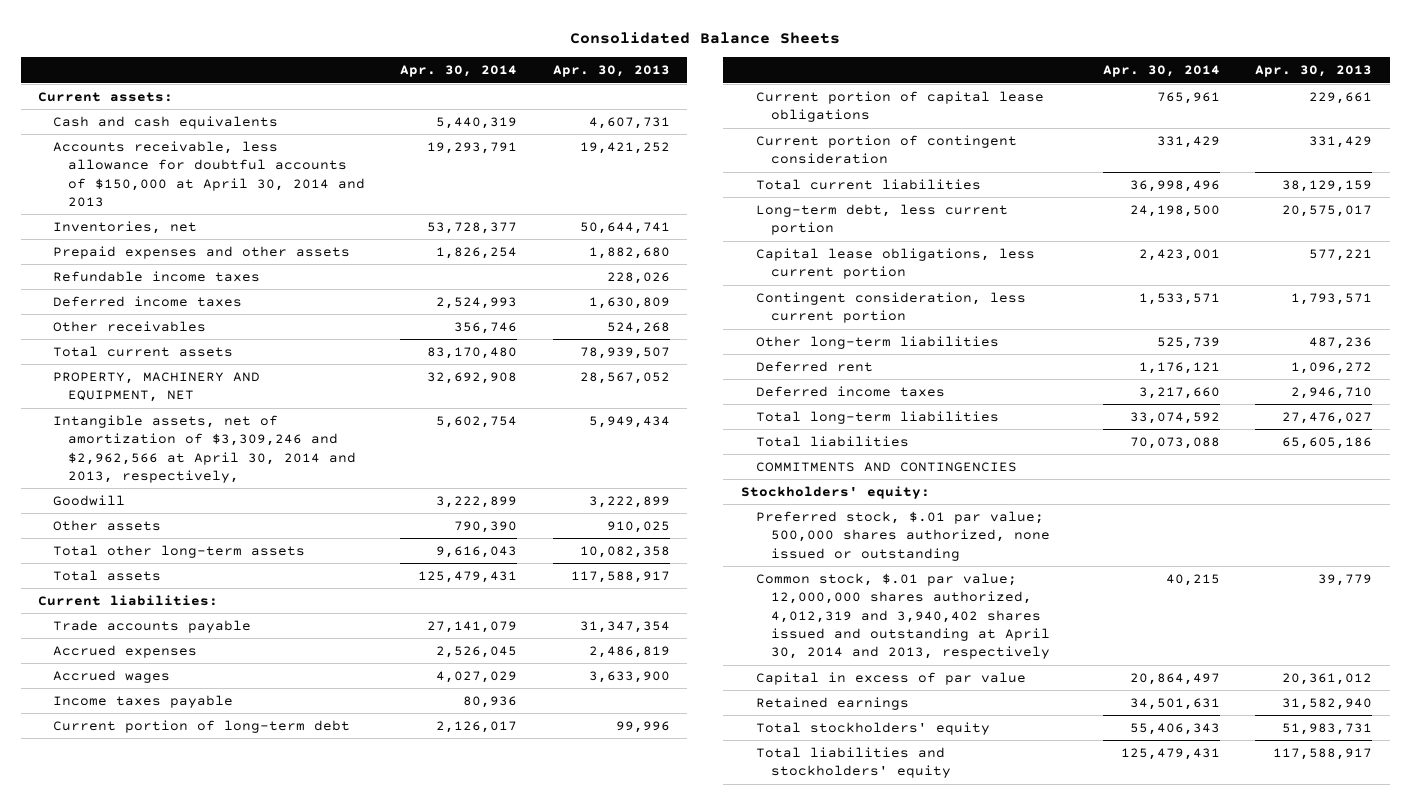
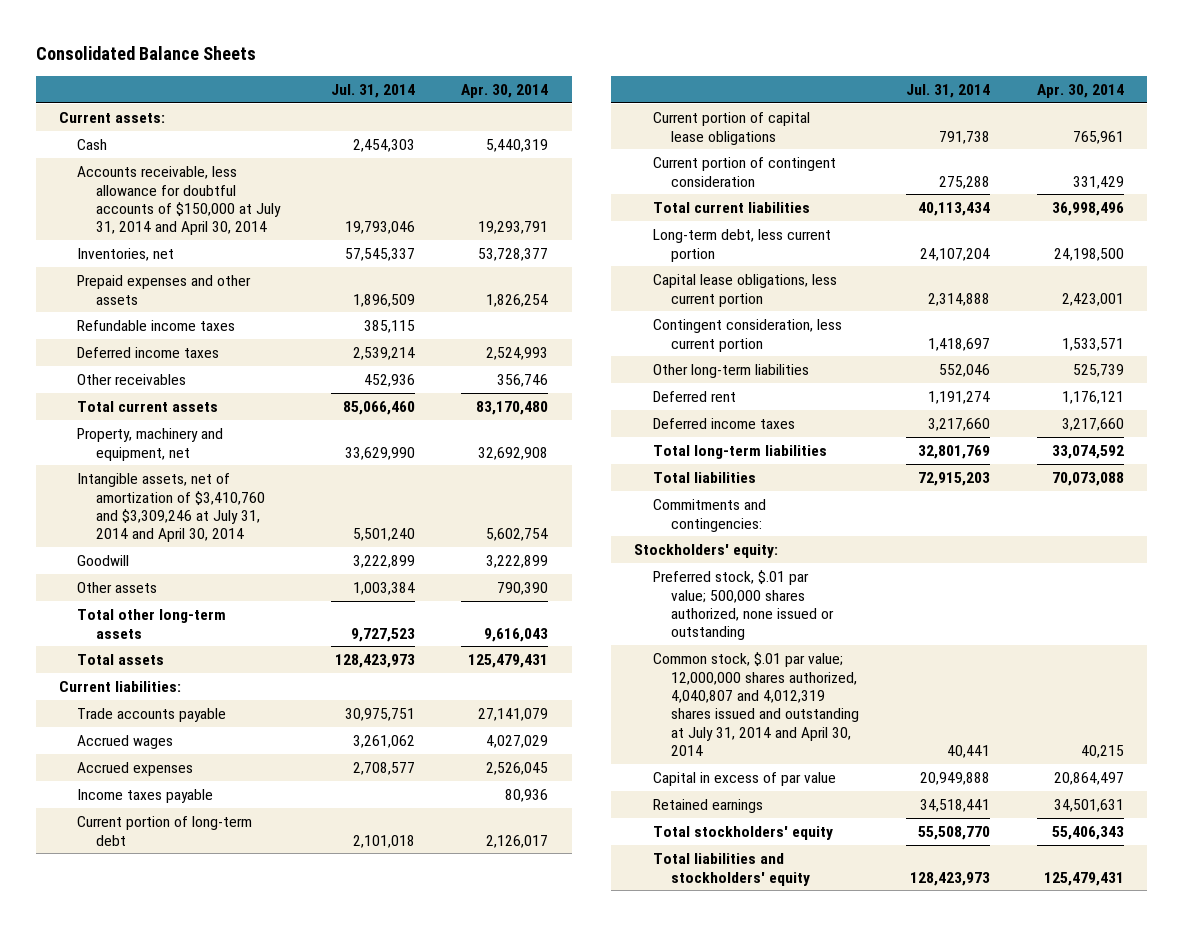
- | Apr. 30, 2014 | Apr. 30, 2013
+ | Jul. 31, 2014 | Apr. 30, 2014
- Cash and cash equivalents | 5,440,319 | 4,607,731
- Accounts receivable, less allowance for doubtful accounts of $150,000 at April 30, 2014 and 2013 | 19,293,791 | 19,421,252
+ Cash | 2,454,303 | 5,440,319
+ Accounts receivable, less allowance for doubtful accounts of $150,000 at July 31, 2014 and April 30, 2014 | 19,793,046 | 19,293,791
- PROPERTY, MACHINERY AND EQUIPMENT, NET | 32,692,908 | 28,567,052
- Intangible assets, net of amortization of $3,309,246 and $2,962,566 at April 30, 2014 and 2013, respectively, | 5,602,754 | 5,949,434
+ Property, machinery and equipment, net | 33,629,990 | 32,692,908
+ Intangible assets, net of amortization of $3,410,760 and $3,309,246 at July 31, 2014 and April 30, 2014 | 5,501,240 | 5,602,754
moved down: Accrued expenses | 2,708,577 | 2,526,045
- COMMITMENTS AND CONTINGENCIES
+ Commitments and contingencies:
- Common stock, $.01 par value; 12,000,000 shares authorized, 4,012,319 and 3,940,402 shares issued and outstanding at April 30, 2014 and 2013, respectively | 40,215 | 39,779
+ Common stock, $.01 par value; 12,000,000 shares authorized, 4,040,807 and 4,012,319 shares issued and outstanding at July 31, 2014 and April 30, 2014 | 40,441 | 40,215

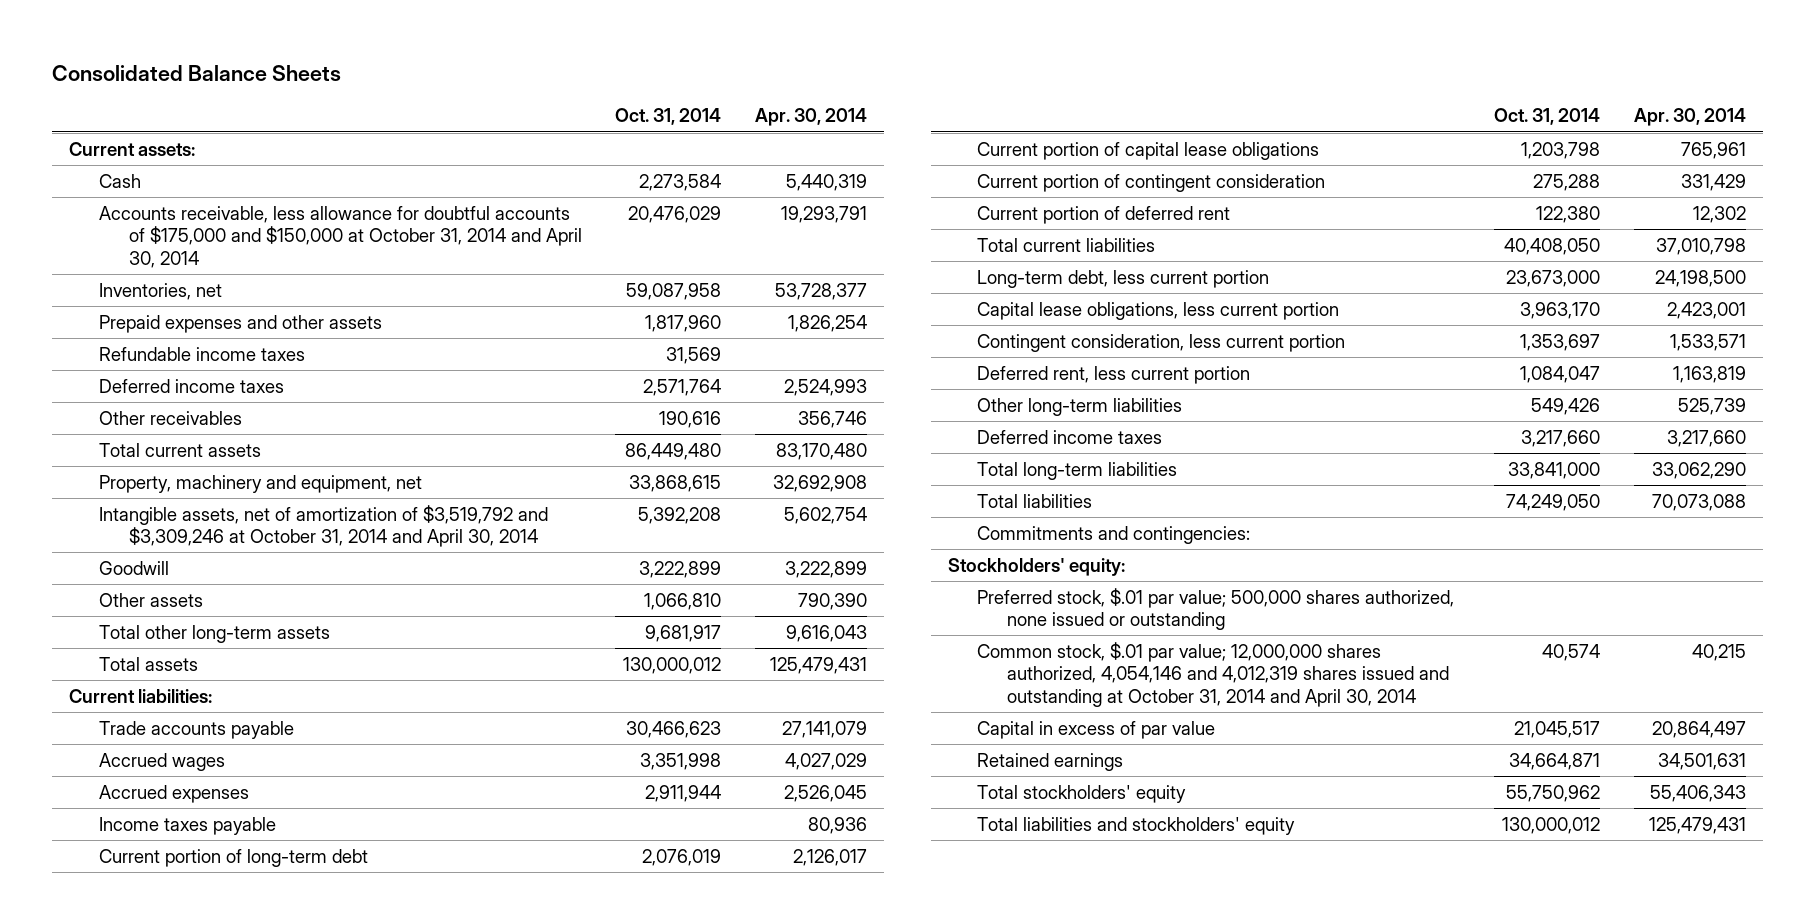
- | Jul. 31, 2014 | Apr. 30, 2014
+ | Oct. 31, 2014 | Apr. 30, 2014
- Accounts receivable, less allowance for doubtful accounts of $150,000 at July 31, 2014 and April 30, 2014 | 19,793,046 | 19,293,791
+ Accounts receivable, less allowance for doubtful accounts of $175,000 and $150,000 at October 31, 2014 and April 30, 2014 | 20,476,029 | 19,293,791
- Intangible assets, net of amortization of $3,410,760 and $3,309,246 at July 31, 2014 and April 30, 2014 | 5,501,240 | 5,602,754
+ Intangible assets, net of amortization of $3,519,792 and $3,309,246 at October 31, 2014 and April 30, 2014 | 5,392,208 | 5,602,754
- Total current liabilities | 40,113,434 | 36,998,496
+ Current portion of deferred rent | 122,380 | 12,302
+ Total current liabilities | 40,408,050 | 37,010,798
+ Deferred rent, less current portion | 1,084,047 | 1,163,819
- Deferred rent | 1,191,274 | 1,176,121
- Total long-term liabilities | 32,801,769 | 33,074,592
+ Total long-term liabilities | 33,841,000 | 33,062,290
- Common stock, $.01 par value; 12,000,000 shares authorized, 4,040,807 and 4,012,319 shares issued and outstanding at July 31, 2014 and April 30, 2014 | 40,441 | 40,215
+ Common stock, $.01 par value; 12,000,000 shares authorized, 4,054,146 and 4,012,319 shares issued and outstanding at October 31, 2014 and April 30, 2014 | 40,574 | 40,215

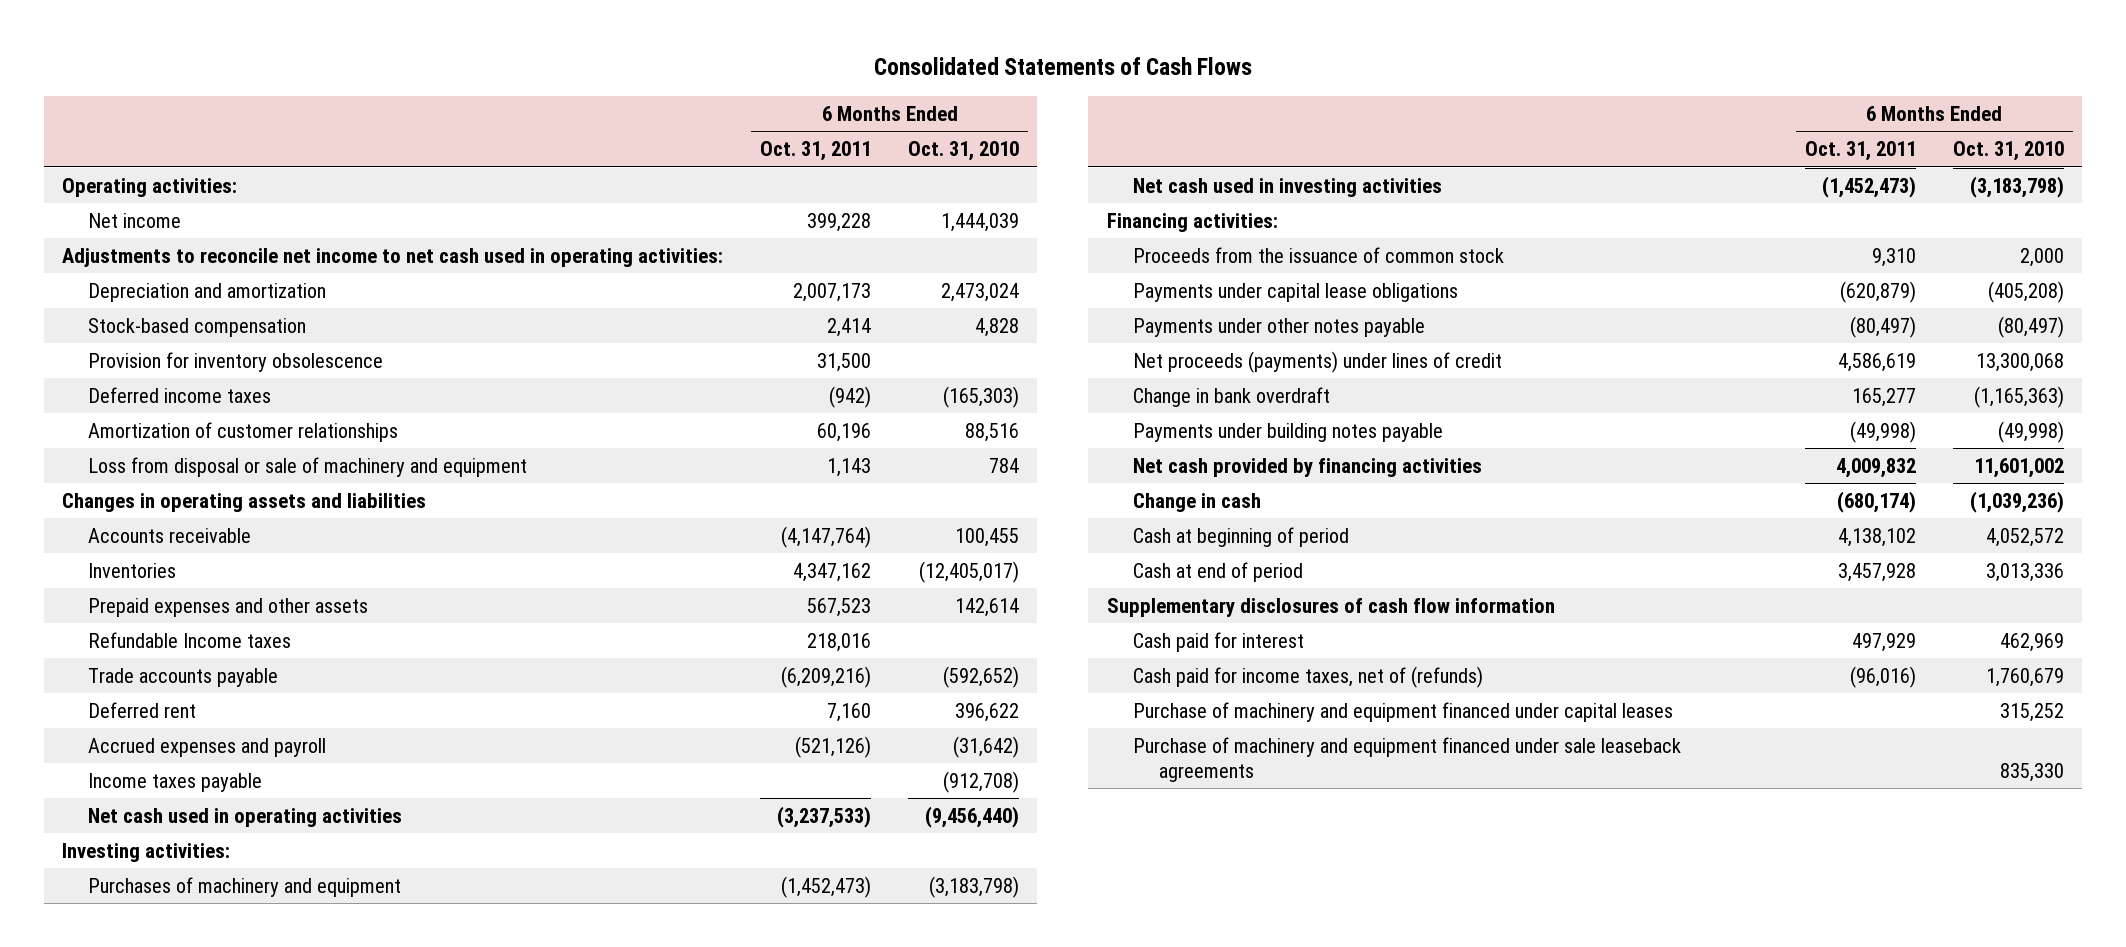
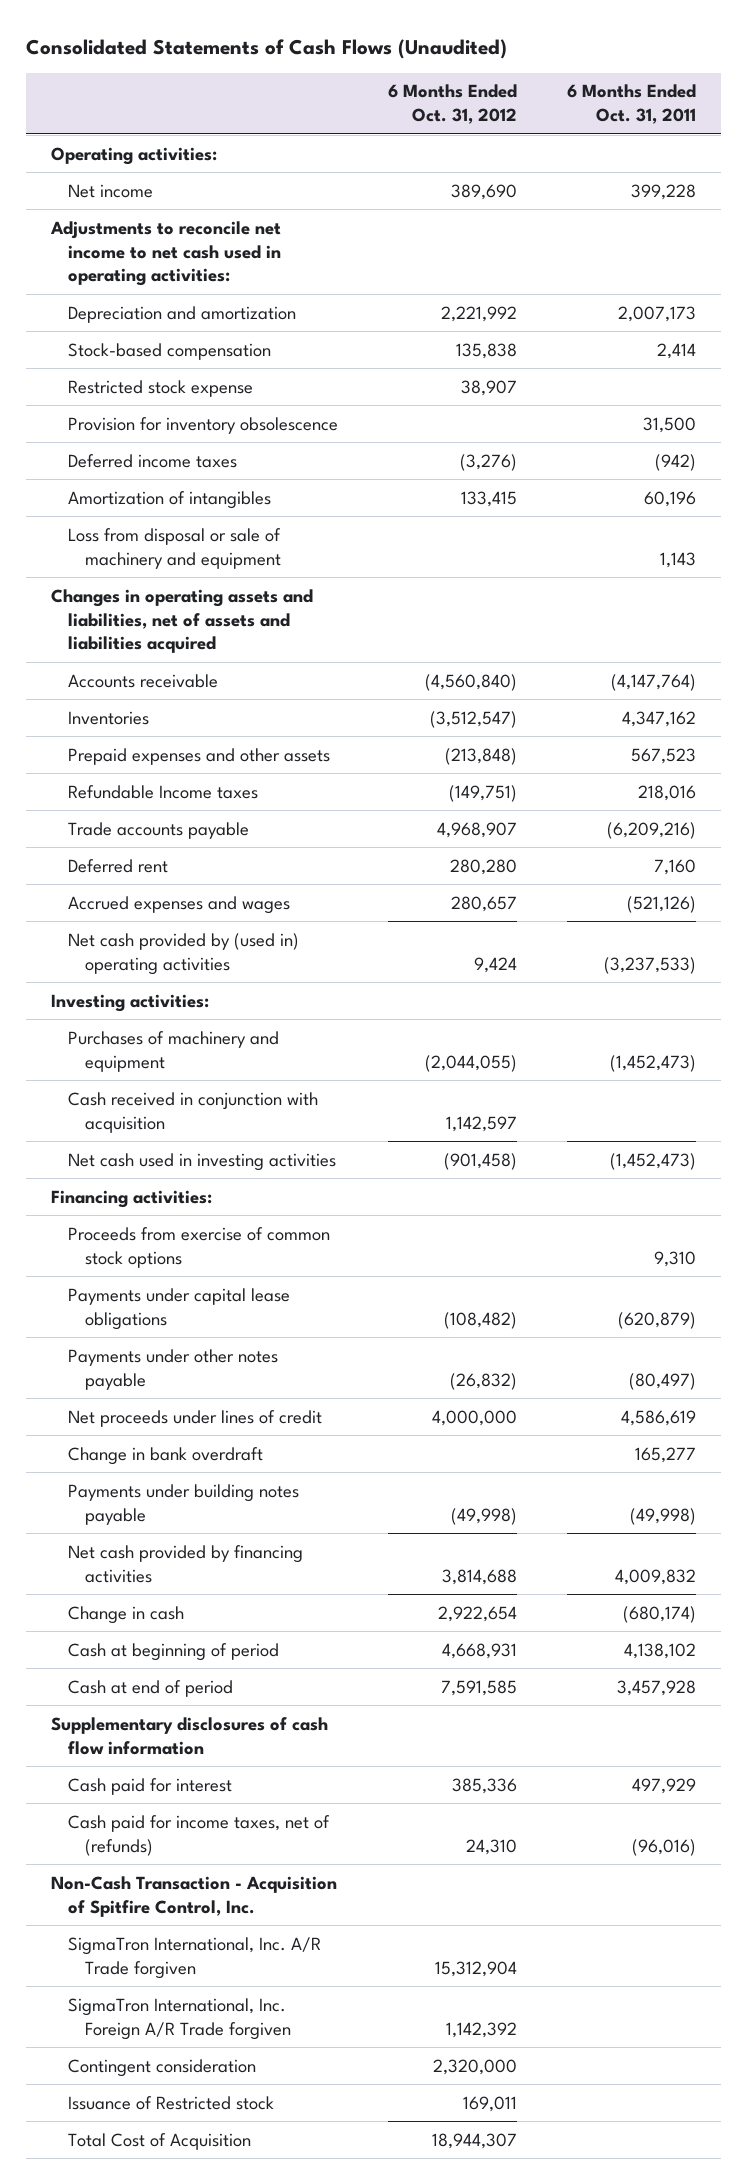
- Consolidated Statements of Cash Flows
+ Consolidated Statements of Cash Flows (Unaudited)
- | 6 Months Ended Oct. 31, 2011 | 6 Months Ended Oct. 31, 2010
+ | 6 Months Ended Oct. 31, 2012 | 6 Months Ended Oct. 31, 2011
+ Restricted stock expense | 38,907 |
- Amortization of customer relationships | 60,196 | 88,516
+ Amortization of intangibles | 133,415 | 60,196
- Changes in operating assets and liabilities
+ Changes in operating assets and liabilities, net of assets and liabilities acquired
- Accrued expenses and payroll | (521,126) | (31,642)
- Income taxes payable | | (912,708)
- Net cash used in operating activities | (3,237,533) | (9,456,440)
+ Accrued expenses and wages | 280,657 | (521,126)
+ Net cash provided by (used in) operating activities | 9,424 | (3,237,533)
+ Cash received in conjunction with acquisition | 1,142,597 |
- Proceeds from the issuance of common stock | 9,310 | 2,000
+ Proceeds from exercise of common stock options | | 9,310
- Net proceeds (payments) under lines of credit | 4,586,619 | 13,300,068
+ Net proceeds under lines of credit | 4,000,000 | 4,586,619
- Purchase of machinery and equipment financed under capital leases | | 315,252
- Purchase of machinery and equipment financed under sale leaseback agreements | | 835,330
+ Non-Cash Transaction - Acquisition of Spitfire Control, Inc.
+ SigmaTron International, Inc. A/R Trade forgiven | 15,312,904 |
+ SigmaTron International, Inc. Foreign A/R Trade forgiven | 1,142,392 |
+ Contingent consideration | 2,320,000 |
+ Issuance of Restricted stock | 169,011 |
+ Total Cost of Acquisition | 18,944,307 |

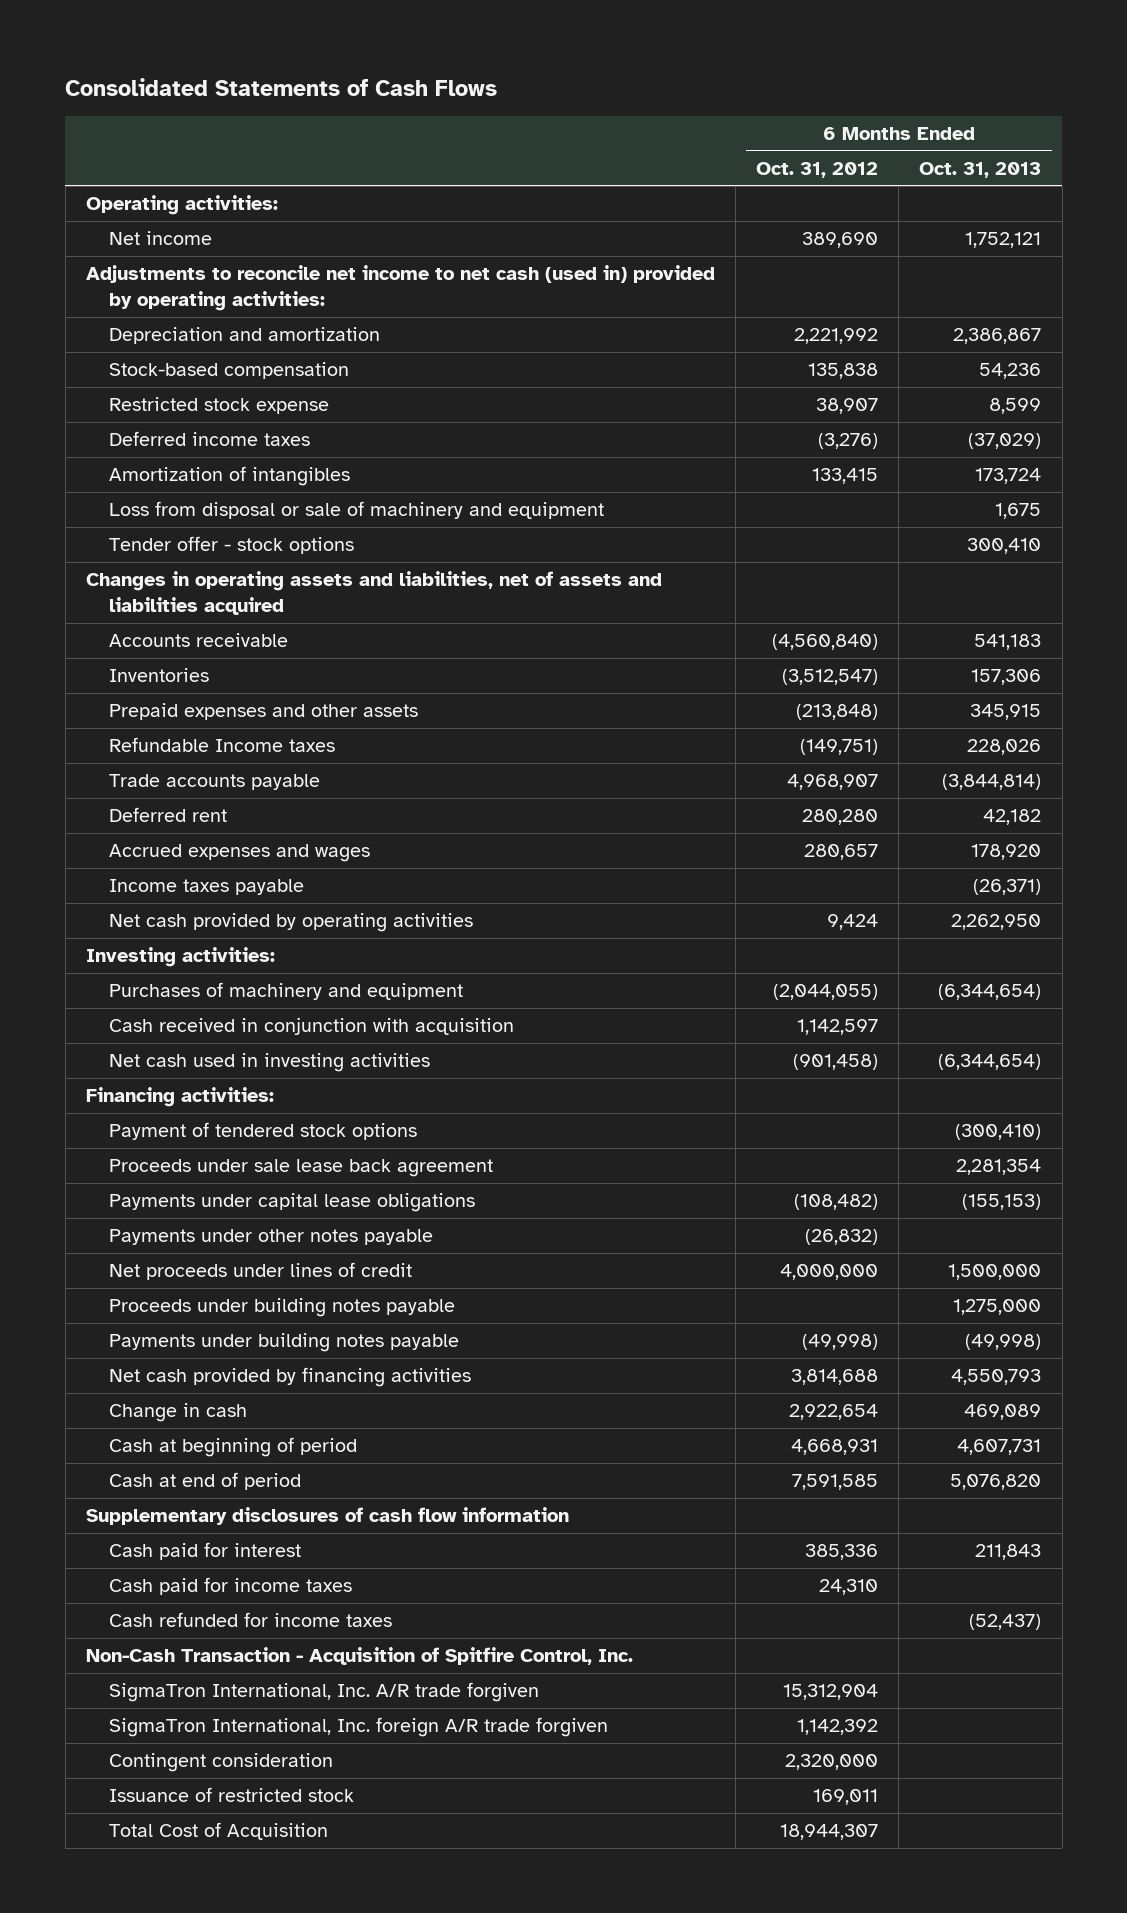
- Consolidated Statements of Cash Flows (Unaudited)
+ Consolidated Statements of Cash Flows
- | 6 Months Ended Oct. 31, 2012 | 6 Months Ended Oct. 31, 2011
+ | 6 Months Ended Oct. 31, 2012 | 6 Months Ended Oct. 31, 2013
- Adjustments to reconcile net income to net cash used in operating activities:
+ Adjustments to reconcile net income to net cash (used in) provided by operating activities:
- Provision for inventory obsolescence | | 31,500
+ Tender offer - stock options | | 300,410
- Net cash provided by (used in) operating activities | 9,424 | (3,237,533)
+ Income taxes payable | | (26,371)
+ Net cash provided by operating activities | 9,424 | 2,262,950
- Proceeds from exercise of common stock options | | 9,310
+ Payment of tendered stock options | | (300,410)
+ Proceeds under sale lease back agreement | | 2,281,354
- Change in bank overdraft | | 165,277
+ Proceeds under building notes payable | | 1,275,000
- Cash paid for income taxes, net of (refunds) | 24,310 | (96,016)
+ Cash paid for income taxes | 24,310 |
+ Cash refunded for income taxes | | (52,437)
- SigmaTron International, Inc. A/R Trade forgiven | 15,312,904 |
- SigmaTron International, Inc. Foreign A/R Trade forgiven | 1,142,392 |
+ SigmaTron International, Inc. A/R trade forgiven | 15,312,904 |
+ SigmaTron International, Inc. foreign A/R trade forgiven | 1,142,392 |
- Issuance of Restricted stock | 169,011 |
+ Issuance of restricted stock | 169,011 |

